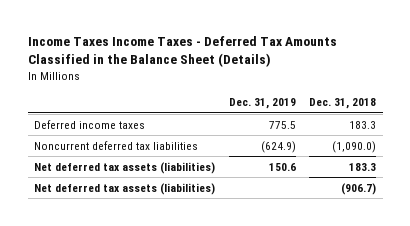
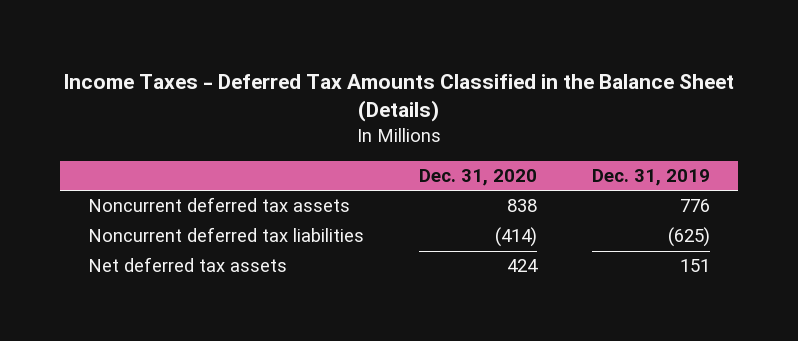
- Income Taxes Income Taxes - Deferred Tax Amounts Classified in the Balance Sheet (Details)
+ Income Taxes - Deferred Tax Amounts Classified in the Balance Sheet (Details)
- | Dec. 31, 2019 | Dec. 31, 2018
+ | Dec. 31, 2020 | Dec. 31, 2019
- Deferred income taxes | 775.5 | 183.3
- Noncurrent deferred tax liabilities | (624.9) | (1,090.0)
- Net deferred tax assets (liabilities) | 150.6 | 183.3
- Net deferred tax assets (liabilities) | | (906.7)
+ Noncurrent deferred tax assets | 838 | 776
+ Noncurrent deferred tax liabilities | (414) | (625)
+ Net deferred tax assets | 424 | 151

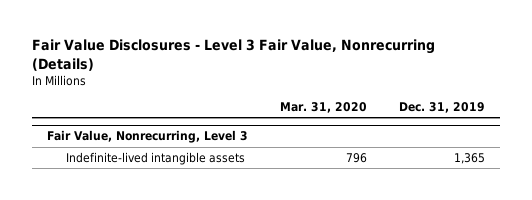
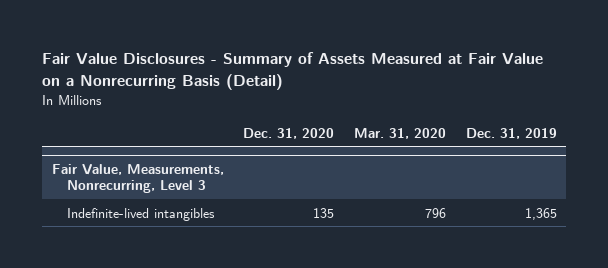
- Fair Value Disclosures - Level 3 Fair Value, Nonrecurring (Details)
+ Fair Value Disclosures - Summary of Assets Measured at Fair Value on a Nonrecurring Basis (Detail)
- | Mar. 31, 2020 | Dec. 31, 2019
+ | Dec. 31, 2020 | Mar. 31, 2020 | Dec. 31, 2019
- Fair Value, Nonrecurring, Level 3
- Indefinite-lived intangible assets | 796 | 1,365
+ Fair Value, Measurements, Nonrecurring, Level 3
+ Indefinite-lived intangibles | 135 | 796 | 1,365

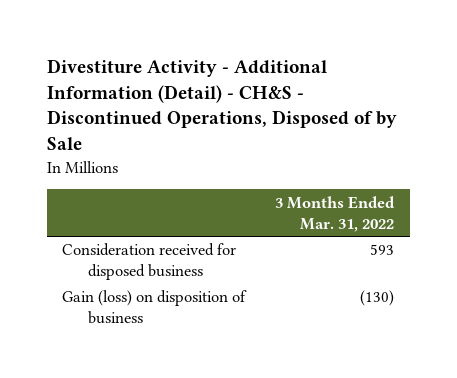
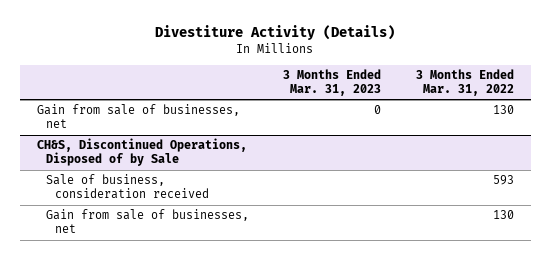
- Divestiture Activity - Additional Information (Detail) - CH&S - Discontinued Operations, Disposed of by Sale
+ Divestiture Activity (Details)
- | 3 Months Ended Mar. 31, 2022
+ | 3 Months Ended Mar. 31, 2023 | 3 Months Ended Mar. 31, 2022
- Consideration received for disposed business | 593
- Gain (loss) on disposition of business | (130)
+ Gain from sale of businesses, net | 0 | 130
+ CH&S, Discontinued Operations, Disposed of by Sale
+ Sale of business, consideration received | | 593
+ Gain from sale of businesses, net | | 130

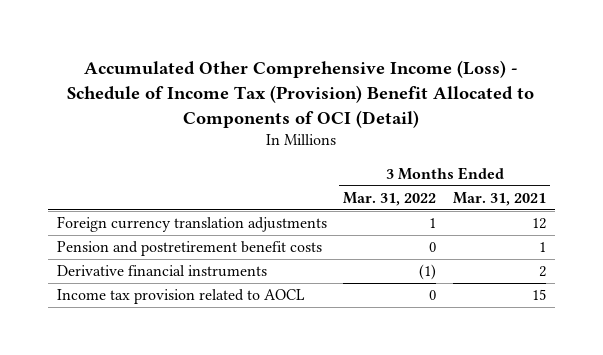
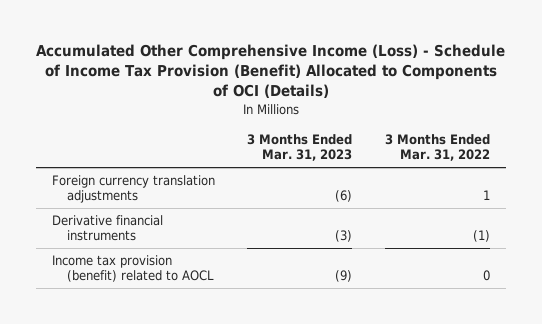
- Accumulated Other Comprehensive Income (Loss) - Schedule of Income Tax (Provision) Benefit Allocated to Components of OCI (Detail)
+ Accumulated Other Comprehensive Income (Loss) - Schedule of Income Tax Provision (Benefit) Allocated to Components of OCI (Details)
- | 3 Months Ended Mar. 31, 2022 | 3 Months Ended Mar. 31, 2021
+ | 3 Months Ended Mar. 31, 2023 | 3 Months Ended Mar. 31, 2022
- Pension and postretirement benefit costs | 0 | 1
- Income tax provision related to AOCL | 0 | 15
+ Income tax provision (benefit) related to AOCL | (9) | 0

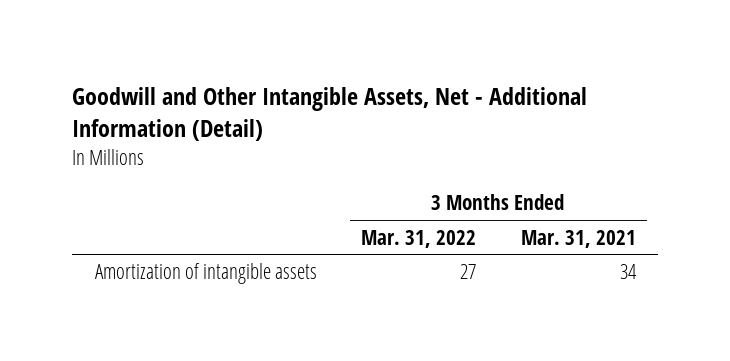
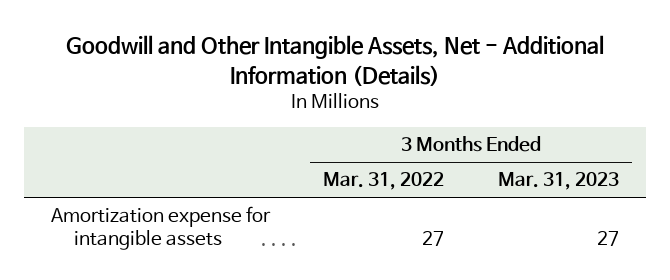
- Goodwill and Other Intangible Assets, Net - Additional Information (Detail)
+ Goodwill and Other Intangible Assets, Net - Additional Information (Details)
- | 3 Months Ended Mar. 31, 2022 | 3 Months Ended Mar. 31, 2021
+ | 3 Months Ended Mar. 31, 2022 | 3 Months Ended Mar. 31, 2023
- Amortization of intangible assets | 27 | 34
+ Amortization expense for intangible assets | 27 | 27

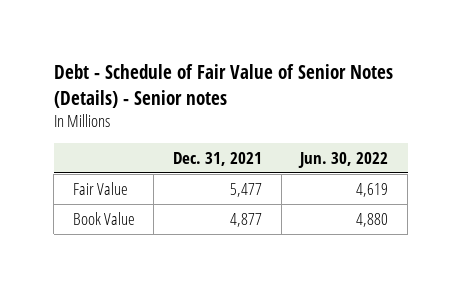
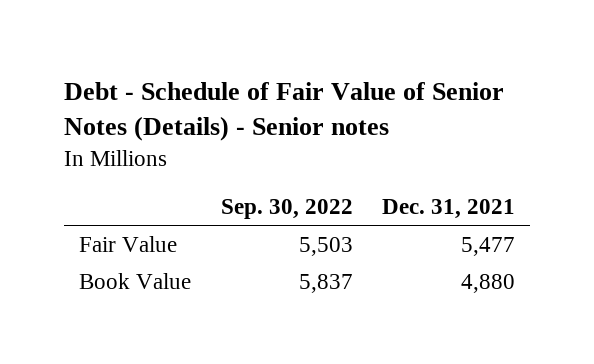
- | Dec. 31, 2021 | Jun. 30, 2022
+ | Sep. 30, 2022 | Dec. 31, 2021
- Book Value | 4,877 | 4,880
+ Book Value | 5,837 | 4,880

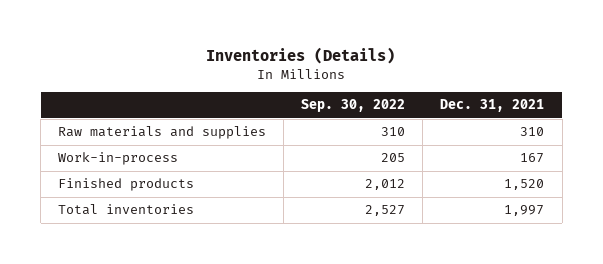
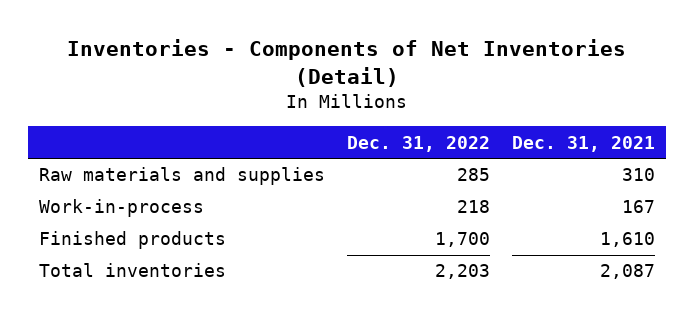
- Inventories (Details)
+ Inventories - Components of Net Inventories (Detail)
- | Sep. 30, 2022 | Dec. 31, 2021
+ | Dec. 31, 2022 | Dec. 31, 2021
- Finished products | 2,012 | 1,520
- Total inventories | 2,527 | 1,997
+ Finished products | 1,700 | 1,610
+ Total inventories | 2,203 | 2,087

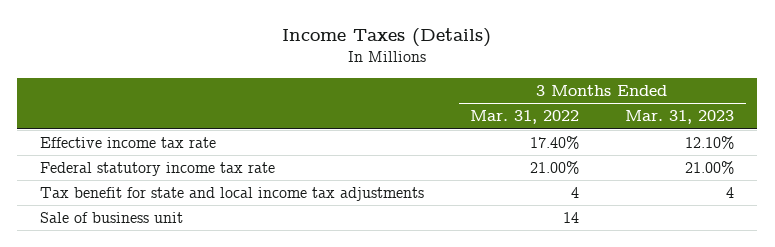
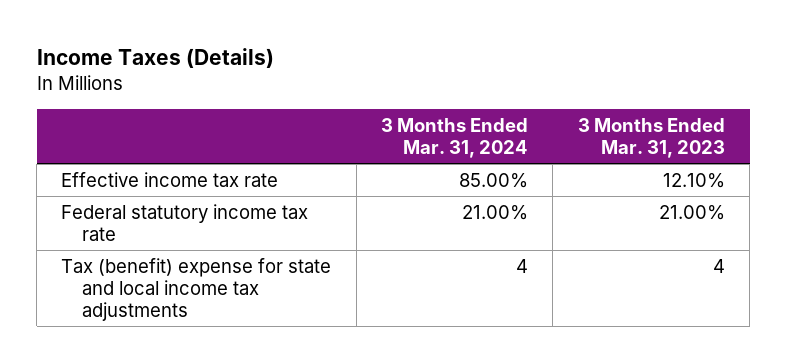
- | 3 Months Ended Mar. 31, 2022 | 3 Months Ended Mar. 31, 2023
+ | 3 Months Ended Mar. 31, 2024 | 3 Months Ended Mar. 31, 2023
- Tax benefit for state and local income tax adjustments | 4 | 4
- Sale of business unit | 14 |
+ Tax (benefit) expense for state and local income tax adjustments | 4 | 4

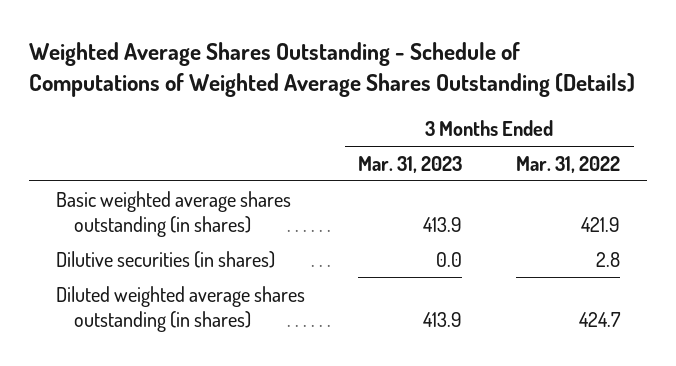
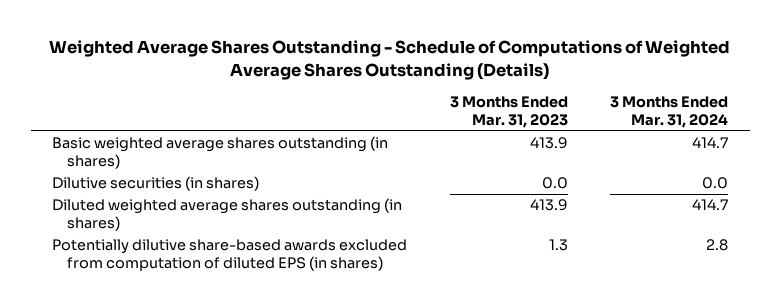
- | 3 Months Ended Mar. 31, 2023 | 3 Months Ended Mar. 31, 2022
+ | 3 Months Ended Mar. 31, 2023 | 3 Months Ended Mar. 31, 2024
+ Potentially dilutive share-based awards excluded from computation of diluted EPS (in shares) | 1.3 | 2.8

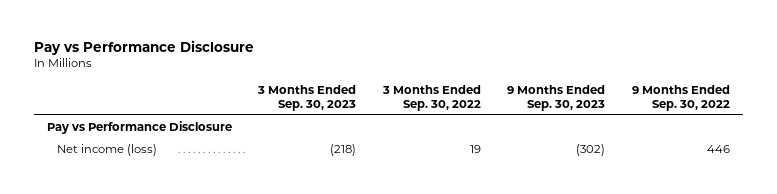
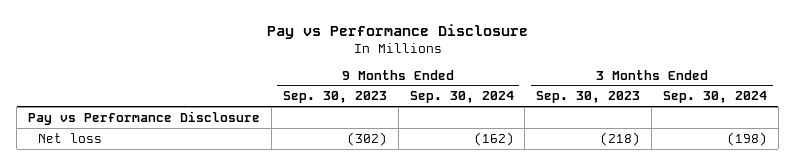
- | 3 Months Ended Sep. 30, 2023 | 3 Months Ended Sep. 30, 2022 | 9 Months Ended Sep. 30, 2023 | 9 Months Ended Sep. 30, 2022
+ | 9 Months Ended Sep. 30, 2023 | 9 Months Ended Sep. 30, 2024 | 3 Months Ended Sep. 30, 2023 | 3 Months Ended Sep. 30, 2024
- Net income (loss) | (218) | 19 | (302) | 446
+ Net loss | (302) | (162) | (218) | (198)

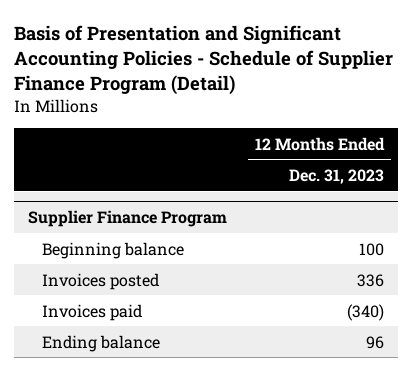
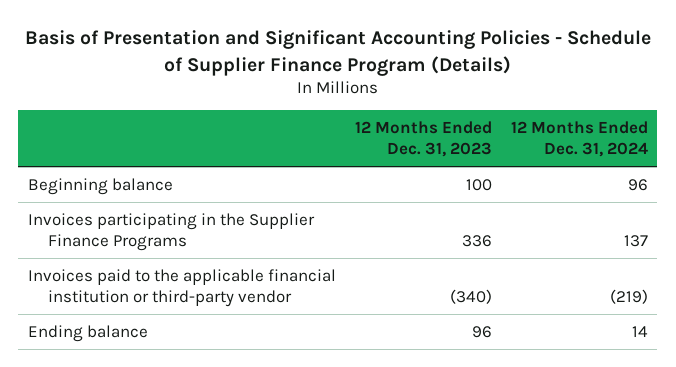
- Basis of Presentation and Significant Accounting Policies - Schedule of Supplier Finance Program (Detail)
+ Basis of Presentation and Significant Accounting Policies - Schedule of Supplier Finance Program (Details)
- | 12 Months Ended Dec. 31, 2023
+ | 12 Months Ended Dec. 31, 2023 | 12 Months Ended Dec. 31, 2024
- Supplier Finance Program
- Invoices posted | 336
- Invoices paid | (340)
+ Invoices participating in the Supplier Finance Programs | 336 | 137
+ Invoices paid to the applicable financial institution or third-party vendor | (340) | (219)

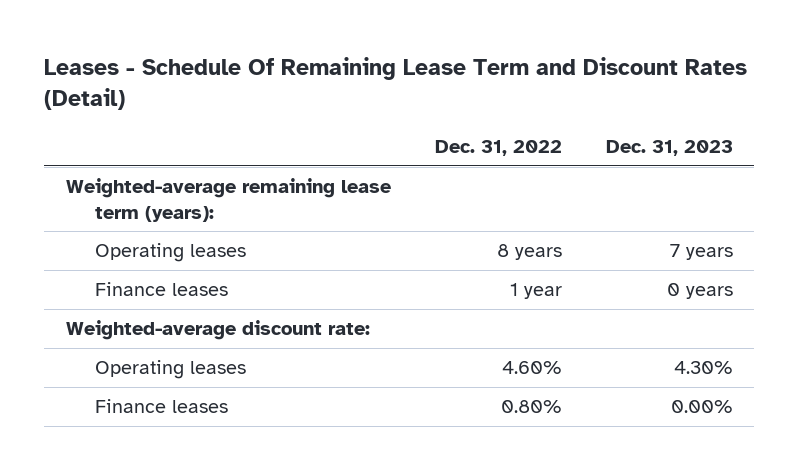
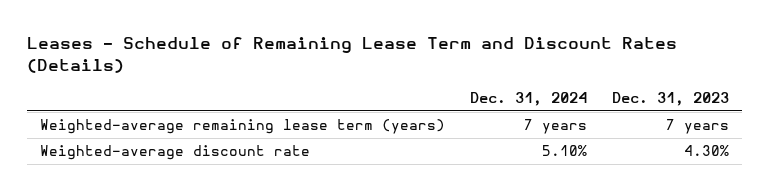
- Leases - Schedule Of Remaining Lease Term and Discount Rates (Detail)
+ Leases - Schedule of Remaining Lease Term and Discount Rates (Details)
- | Dec. 31, 2022 | Dec. 31, 2023
+ | Dec. 31, 2024 | Dec. 31, 2023
- Weighted-average remaining lease term (years):
- Operating leases | 8 years | 7 years
- Finance leases | 1 year | 0 years
- Weighted-average discount rate:
- Operating leases | 4.60% | 4.30%
- Finance leases | 0.80% | 0.00%
+ Weighted-average remaining lease term (years) | 7 years | 7 years
+ Weighted-average discount rate | 5.10% | 4.30%

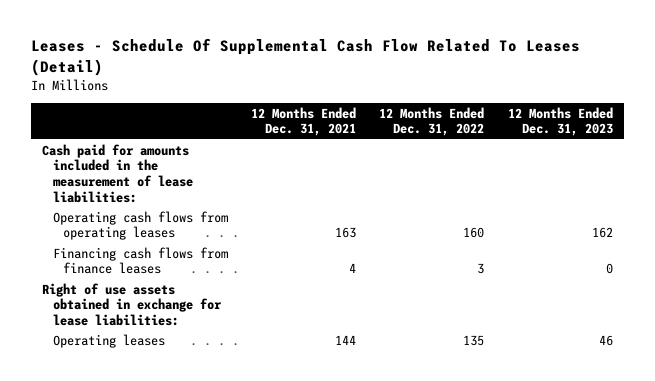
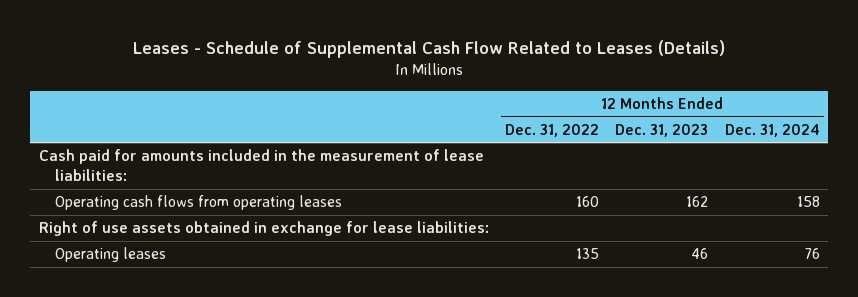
- Leases - Schedule Of Supplemental Cash Flow Related To Leases (Detail)
+ Leases - Schedule of Supplemental Cash Flow Related to Leases (Details)
- | 12 Months Ended Dec. 31, 2021 | 12 Months Ended Dec. 31, 2022 | 12 Months Ended Dec. 31, 2023
+ | 12 Months Ended Dec. 31, 2022 | 12 Months Ended Dec. 31, 2023 | 12 Months Ended Dec. 31, 2024
- Financing cash flows from finance leases | 4 | 3 | 0

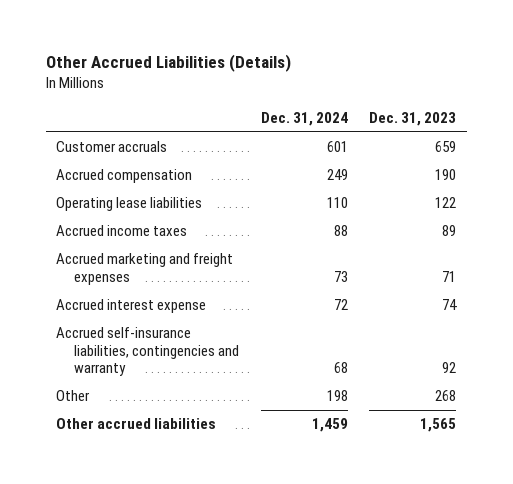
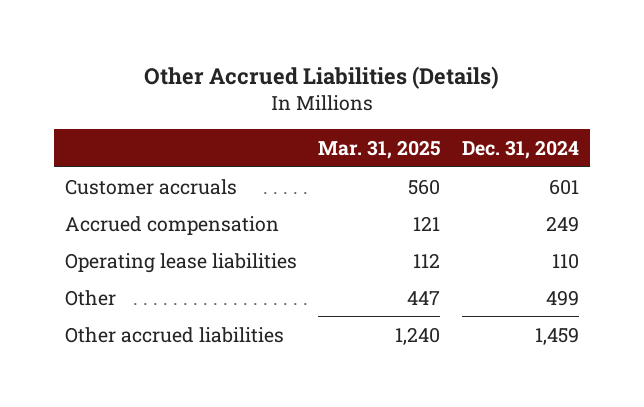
- | Dec. 31, 2024 | Dec. 31, 2023
+ | Mar. 31, 2025 | Dec. 31, 2024
- Accrued income taxes | 88 | 89
- Accrued marketing and freight expenses | 73 | 71
- Accrued interest expense | 72 | 74
- Accrued self-insurance liabilities, contingencies and warranty | 68 | 92
- Other | 198 | 268
+ Other | 447 | 499

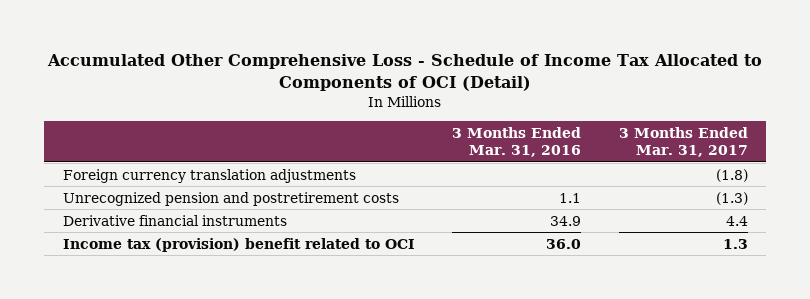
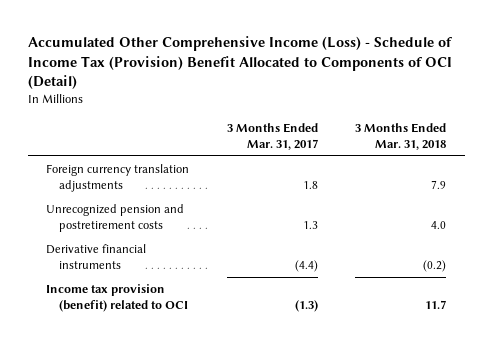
- Accumulated Other Comprehensive Loss - Schedule of Income Tax Allocated to Components of OCI (Detail)
+ Accumulated Other Comprehensive Income (Loss) - Schedule of Income Tax (Provision) Benefit Allocated to Components of OCI (Detail)
- | 3 Months Ended Mar. 31, 2016 | 3 Months Ended Mar. 31, 2017
+ | 3 Months Ended Mar. 31, 2017 | 3 Months Ended Mar. 31, 2018
- Foreign currency translation adjustments | | (1.8)
- Unrecognized pension and postretirement costs | 1.1 | (1.3)
- Derivative financial instruments | 34.9 | 4.4
- Income tax (provision) benefit related to OCI | 36.0 | 1.3
+ Foreign currency translation adjustments | 1.8 | 7.9
+ Unrecognized pension and postretirement costs | 1.3 | 4.0
+ Derivative financial instruments | (4.4) | (0.2)
+ Income tax provision (benefit) related to OCI | (1.3) | 11.7

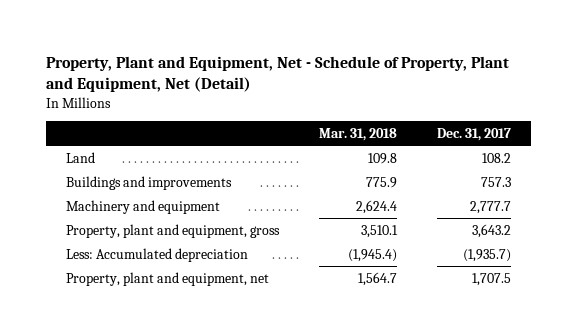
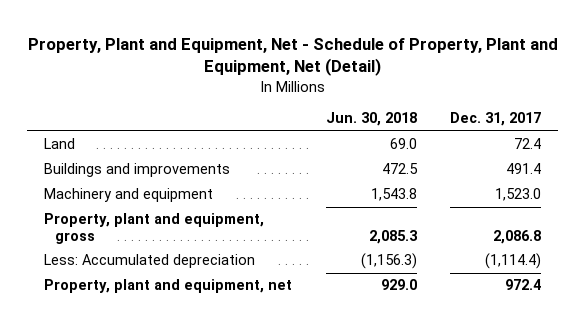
- | Mar. 31, 2018 | Dec. 31, 2017
+ | Jun. 30, 2018 | Dec. 31, 2017
- Land | 109.8 | 108.2
- Buildings and improvements | 775.9 | 757.3
- Machinery and equipment | 2,624.4 | 2,777.7
- Property, plant and equipment, gross | 3,510.1 | 3,643.2
- Less: Accumulated depreciation | (1,945.4) | (1,935.7)
- Property, plant and equipment, net | 1,564.7 | 1,707.5
+ Land | 69.0 | 72.4
+ Buildings and improvements | 472.5 | 491.4
+ Machinery and equipment | 1,543.8 | 1,523.0
+ Property, plant and equipment, gross | 2,085.3 | 2,086.8
+ Less: Accumulated depreciation | (1,156.3) | (1,114.4)
+ Property, plant and equipment, net | 929.0 | 972.4

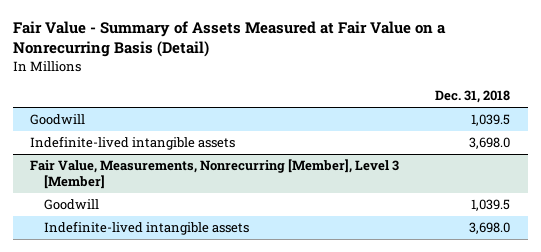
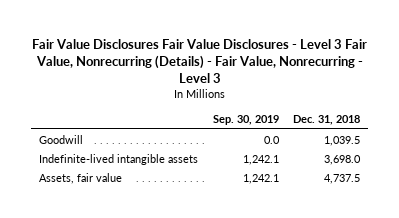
- Fair Value - Summary of Assets Measured at Fair Value on a Nonrecurring Basis (Detail)
+ Fair Value Disclosures Fair Value Disclosures - Level 3 Fair Value, Nonrecurring (Details) - Fair Value, Nonrecurring - Level 3
- | Dec. 31, 2018
+ | Sep. 30, 2019 | Dec. 31, 2018
- Fair Value, Measurements, Nonrecurring [Member], Level 3 [Member]
- Goodwill | 1,039.5
- Indefinite-lived intangible assets | 3,698.0
+ Assets, fair value | 1,242.1 | 4,737.5

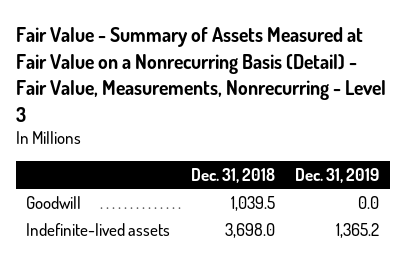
- Fair Value Disclosures Fair Value Disclosures - Level 3 Fair Value, Nonrecurring (Details) - Fair Value, Nonrecurring - Level 3
+ Fair Value - Summary of Assets Measured at Fair Value on a Nonrecurring Basis (Detail) - Fair Value, Measurements, Nonrecurring - Level 3
- | Sep. 30, 2019 | Dec. 31, 2018
+ | Dec. 31, 2018 | Dec. 31, 2019
- Indefinite-lived intangible assets | 1,242.1 | 3,698.0
- Assets, fair value | 1,242.1 | 4,737.5
+ Indefinite-lived assets | 3,698.0 | 1,365.2

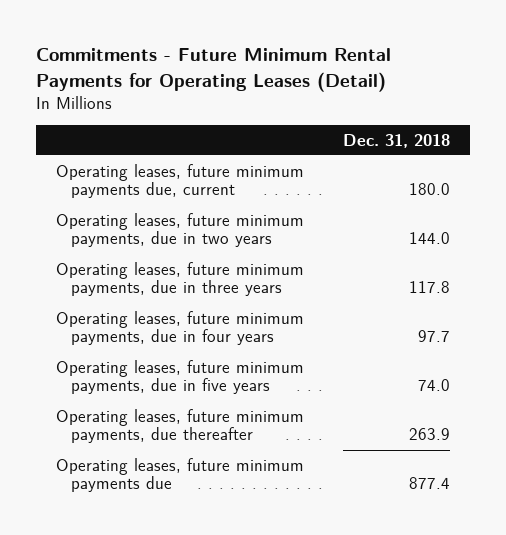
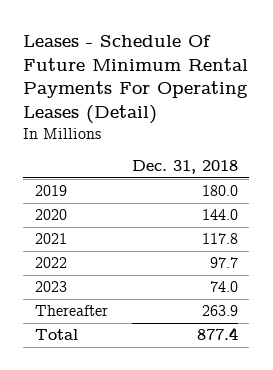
- Commitments - Future Minimum Rental Payments for Operating Leases (Detail)
+ Leases - Schedule Of Future Minimum Rental Payments For Operating Leases (Detail)
- Operating leases, future minimum payments due, current | 180.0
- Operating leases, future minimum payments, due in two years | 144.0
- Operating leases, future minimum payments, due in three years | 117.8
- Operating leases, future minimum payments, due in four years | 97.7
- Operating leases, future minimum payments, due in five years | 74.0
- Operating leases, future minimum payments, due thereafter | 263.9
- Operating leases, future minimum payments due | 877.4
+ 2019 | 180.0
+ 2020 | 144.0
+ 2021 | 117.8
+ 2022 | 97.7
+ 2023 | 74.0
+ Thereafter | 263.9
+ Total | 877.4

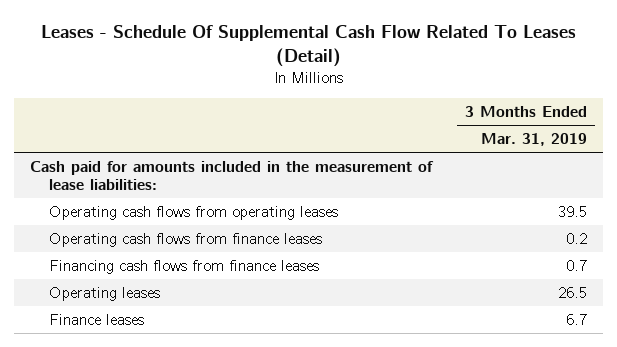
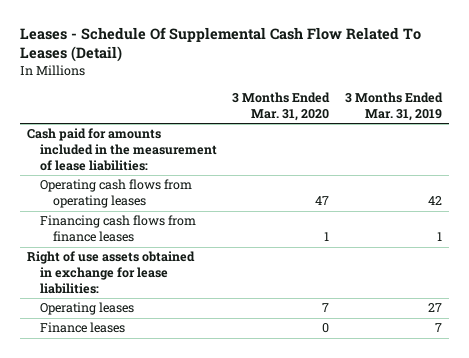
- | 3 Months Ended Mar. 31, 2019
+ | 3 Months Ended Mar. 31, 2020 | 3 Months Ended Mar. 31, 2019
- Operating cash flows from operating leases | 39.5
- Operating cash flows from finance leases | 0.2
- Financing cash flows from finance leases | 0.7
- Operating leases | 26.5
- Finance leases | 6.7
+ Operating cash flows from operating leases | 47 | 42
+ Financing cash flows from finance leases | 1 | 1
+ Right of use assets obtained in exchange for lease liabilities:
+ Operating leases | 7 | 27
+ Finance leases | 0 | 7

